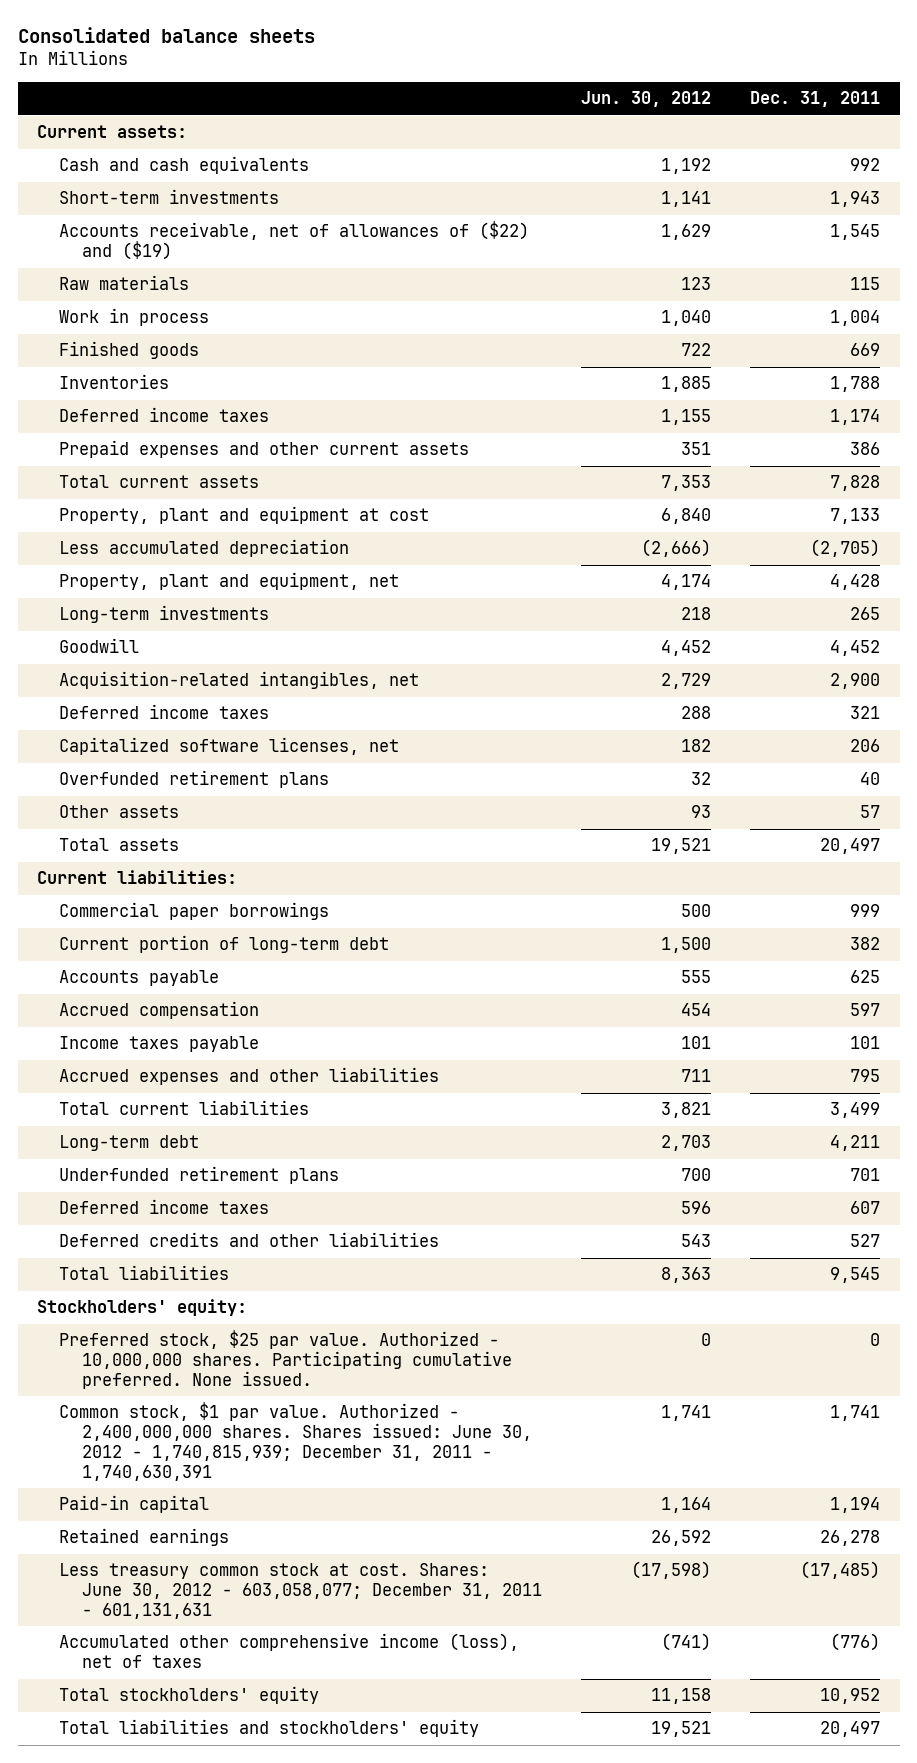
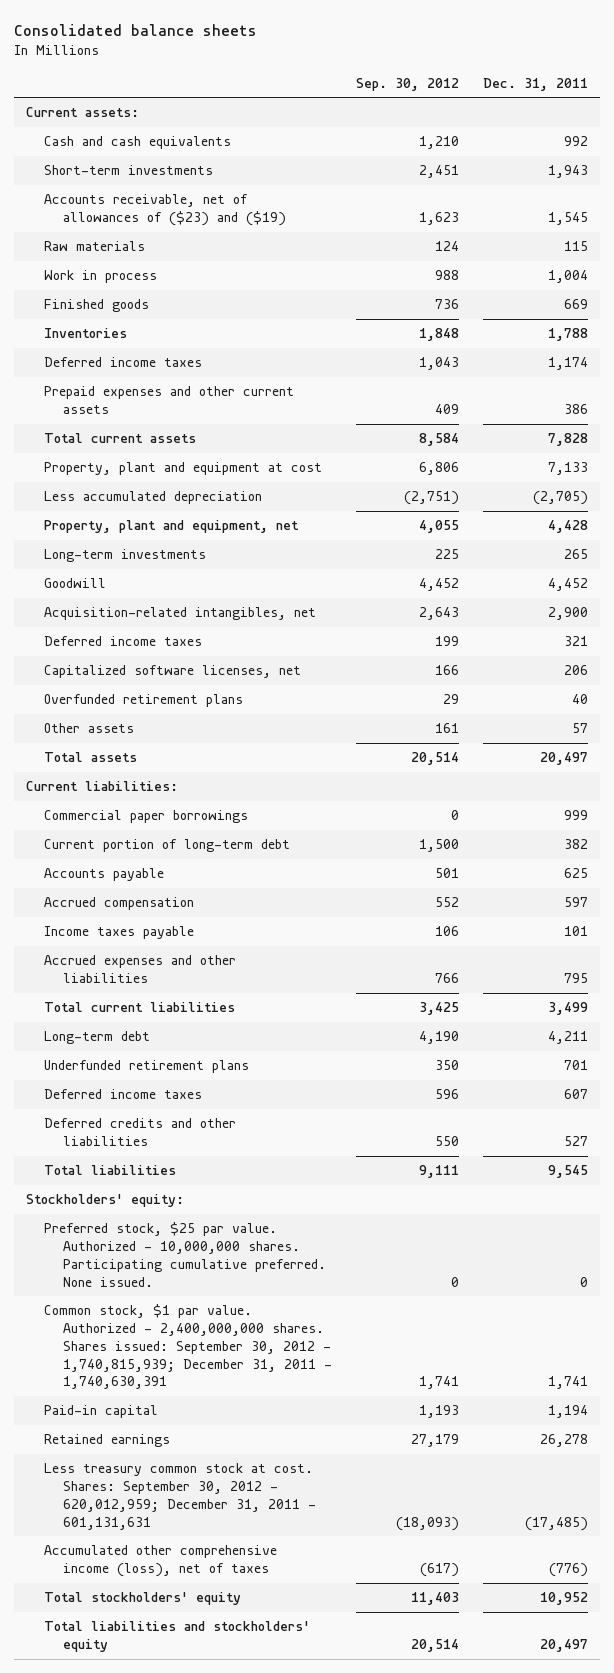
- | Jun. 30, 2012 | Dec. 31, 2011
+ | Sep. 30, 2012 | Dec. 31, 2011
- Accounts receivable, net of allowances of ($22) and ($19) | 1,629 | 1,545
+ Accounts receivable, net of allowances of ($23) and ($19) | 1,623 | 1,545
- Common stock, $1 par value. Authorized - 2,400,000,000 shares. Shares issued: June 30, 2012 - 1,740,815,939; December 31, 2011 - 1,740,630,391 | 1,741 | 1,741
+ Common stock, $1 par value. Authorized - 2,400,000,000 shares. Shares issued: September 30, 2012 - 1,740,815,939; December 31, 2011 - 1,740,630,391 | 1,741 | 1,741
- Less treasury common stock at cost. Shares: June 30, 2012 - 603,058,077; December 31, 2011 - 601,131,631 | (17,598) | (17,485)
+ Less treasury common stock at cost. Shares: September 30, 2012 - 620,012,959; December 31, 2011 - 601,131,631 | (18,093) | (17,485)

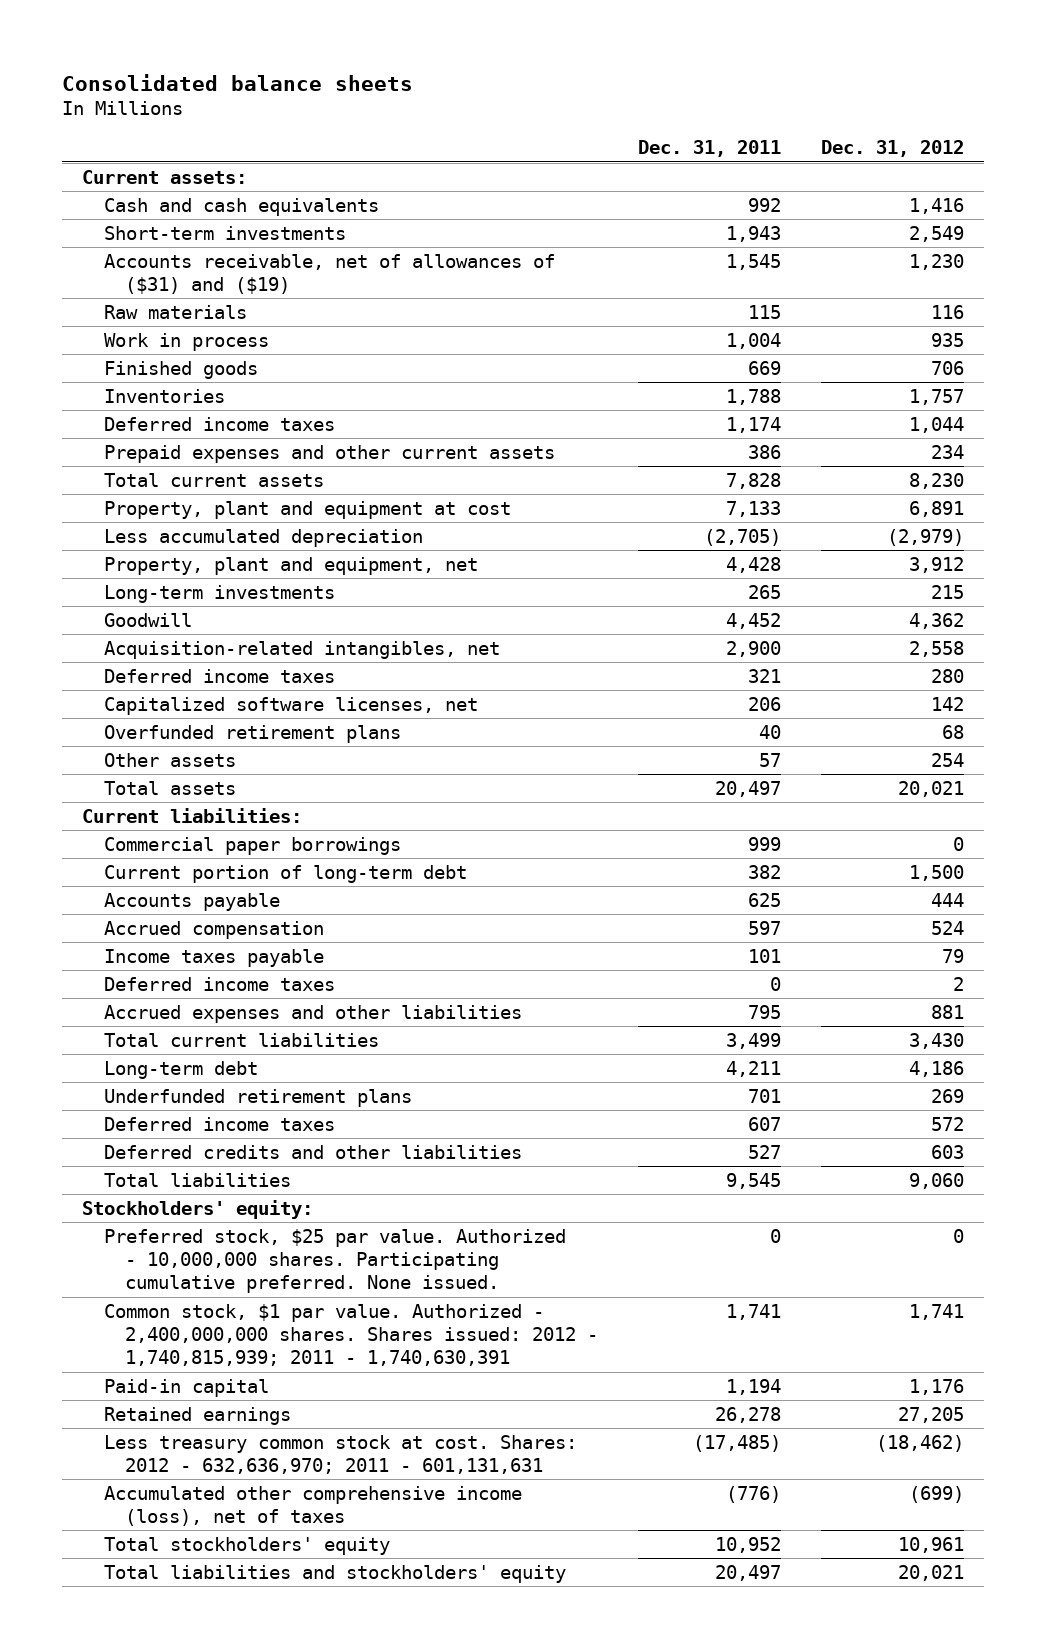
- | Sep. 30, 2012 | Dec. 31, 2011
+ | Dec. 31, 2011 | Dec. 31, 2012
- Accounts receivable, net of allowances of ($23) and ($19) | 1,623 | 1,545
+ Accounts receivable, net of allowances of ($31) and ($19) | 1,545 | 1,230
+ Deferred income taxes | 0 | 2
- Common stock, $1 par value. Authorized - 2,400,000,000 shares. Shares issued: September 30, 2012 - 1,740,815,939; December 31, 2011 - 1,740,630,391 | 1,741 | 1,741
+ Common stock, $1 par value. Authorized - 2,400,000,000 shares. Shares issued: 2012 - 1,740,815,939; 2011 - 1,740,630,391 | 1,741 | 1,741
- Less treasury common stock at cost. Shares: September 30, 2012 - 620,012,959; December 31, 2011 - 601,131,631 | (18,093) | (17,485)
+ Less treasury common stock at cost. Shares: 2012 - 632,636,970; 2011 - 601,131,631 | (17,485) | (18,462)

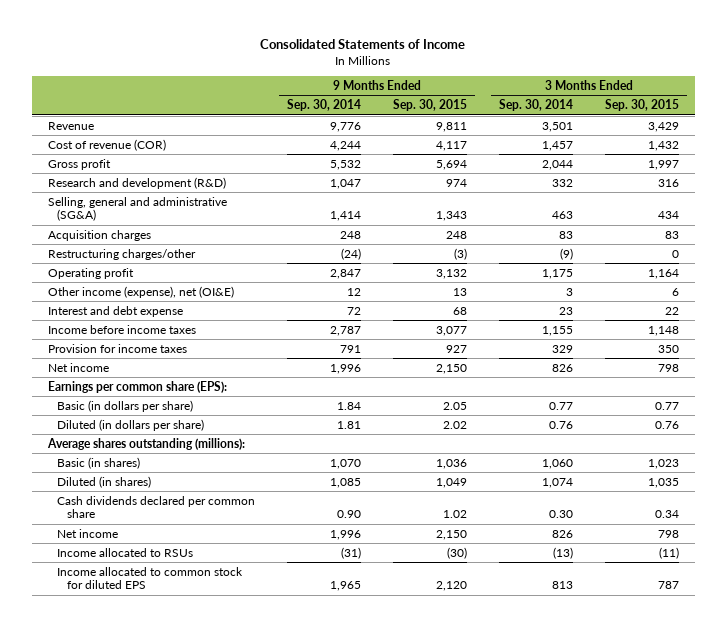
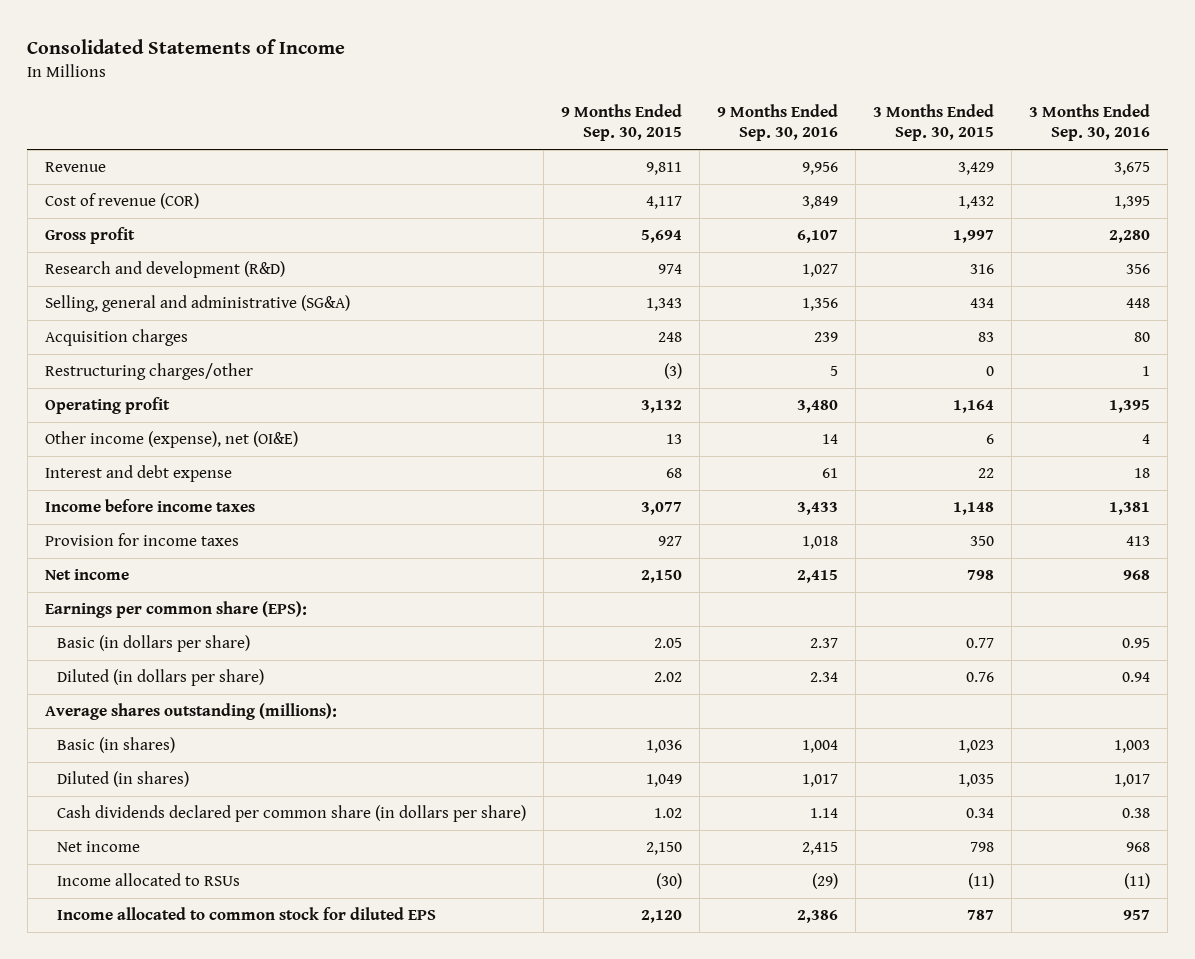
- | 9 Months Ended Sep. 30, 2014 | 9 Months Ended Sep. 30, 2015 | 3 Months Ended Sep. 30, 2014 | 3 Months Ended Sep. 30, 2015
+ | 9 Months Ended Sep. 30, 2015 | 9 Months Ended Sep. 30, 2016 | 3 Months Ended Sep. 30, 2015 | 3 Months Ended Sep. 30, 2016
- Cash dividends declared per common share | 0.90 | 1.02 | 0.30 | 0.34
+ Cash dividends declared per common share (in dollars per share) | 1.02 | 1.14 | 0.34 | 0.38

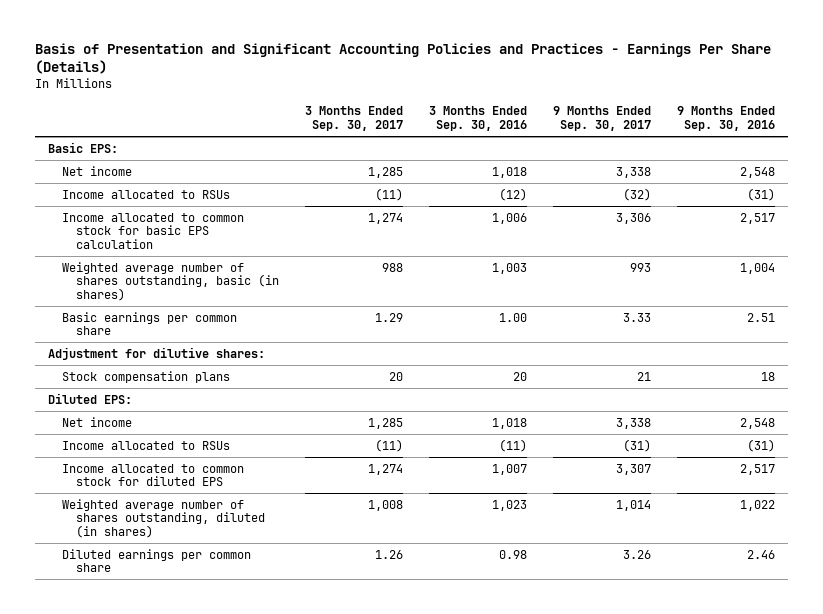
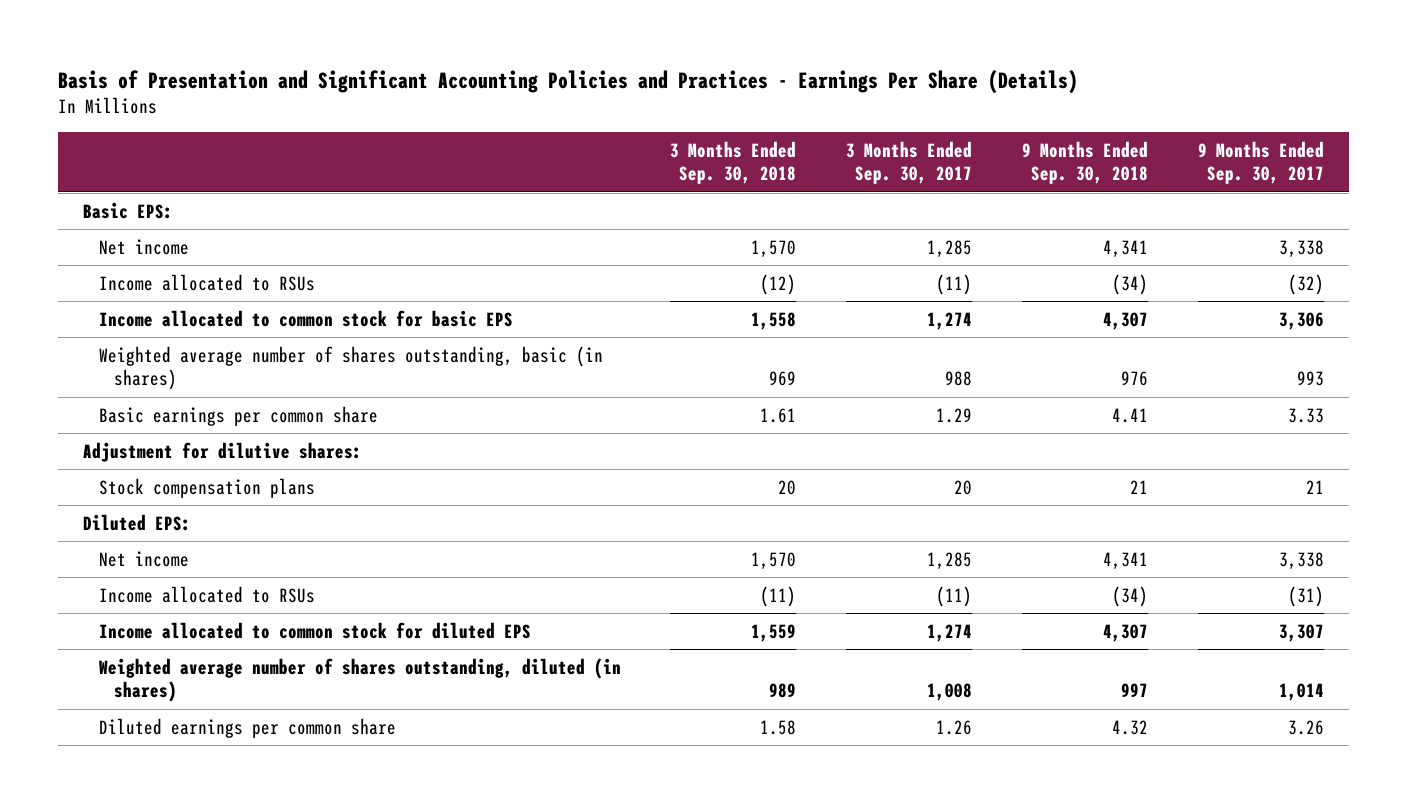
- | 3 Months Ended Sep. 30, 2017 | 3 Months Ended Sep. 30, 2016 | 9 Months Ended Sep. 30, 2017 | 9 Months Ended Sep. 30, 2016
+ | 3 Months Ended Sep. 30, 2018 | 3 Months Ended Sep. 30, 2017 | 9 Months Ended Sep. 30, 2018 | 9 Months Ended Sep. 30, 2017
- Income allocated to common stock for basic EPS calculation | 1,274 | 1,006 | 3,306 | 2,517
+ Income allocated to common stock for basic EPS | 1,558 | 1,274 | 4,307 | 3,306

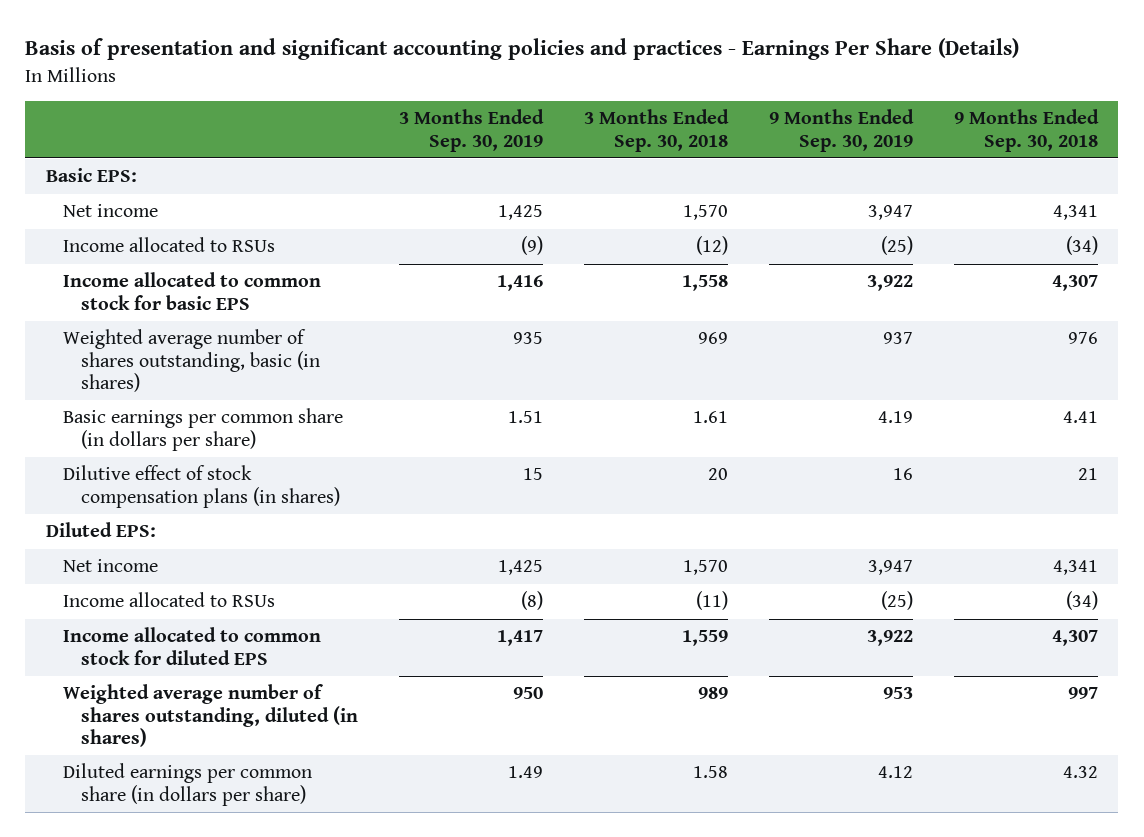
- Basis of Presentation and Significant Accounting Policies and Practices - Earnings Per Share (Details)
+ Basis of presentation and significant accounting policies and practices - Earnings Per Share (Details)
- | 3 Months Ended Sep. 30, 2018 | 3 Months Ended Sep. 30, 2017 | 9 Months Ended Sep. 30, 2018 | 9 Months Ended Sep. 30, 2017
+ | 3 Months Ended Sep. 30, 2019 | 3 Months Ended Sep. 30, 2018 | 9 Months Ended Sep. 30, 2019 | 9 Months Ended Sep. 30, 2018
- Basic earnings per common share | 1.61 | 1.29 | 4.41 | 3.33
- Adjustment for dilutive shares:
- Stock compensation plans | 20 | 20 | 21 | 21
+ Basic earnings per common share (in dollars per share) | 1.51 | 1.61 | 4.19 | 4.41
+ Dilutive effect of stock compensation plans (in shares) | 15 | 20 | 16 | 21
- Diluted earnings per common share | 1.58 | 1.26 | 4.32 | 3.26
+ Diluted earnings per common share (in dollars per share) | 1.49 | 1.58 | 4.12 | 4.32

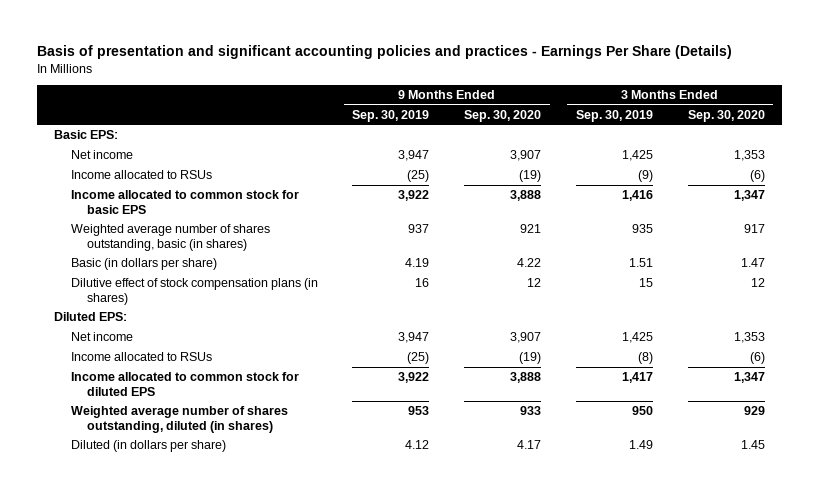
- | 3 Months Ended Sep. 30, 2019 | 3 Months Ended Sep. 30, 2018 | 9 Months Ended Sep. 30, 2019 | 9 Months Ended Sep. 30, 2018
+ | 9 Months Ended Sep. 30, 2019 | 9 Months Ended Sep. 30, 2020 | 3 Months Ended Sep. 30, 2019 | 3 Months Ended Sep. 30, 2020
- Basic earnings per common share (in dollars per share) | 1.51 | 1.61 | 4.19 | 4.41
+ Basic (in dollars per share) | 4.19 | 4.22 | 1.51 | 1.47
- Diluted earnings per common share (in dollars per share) | 1.49 | 1.58 | 4.12 | 4.32
+ Diluted (in dollars per share) | 4.12 | 4.17 | 1.49 | 1.45

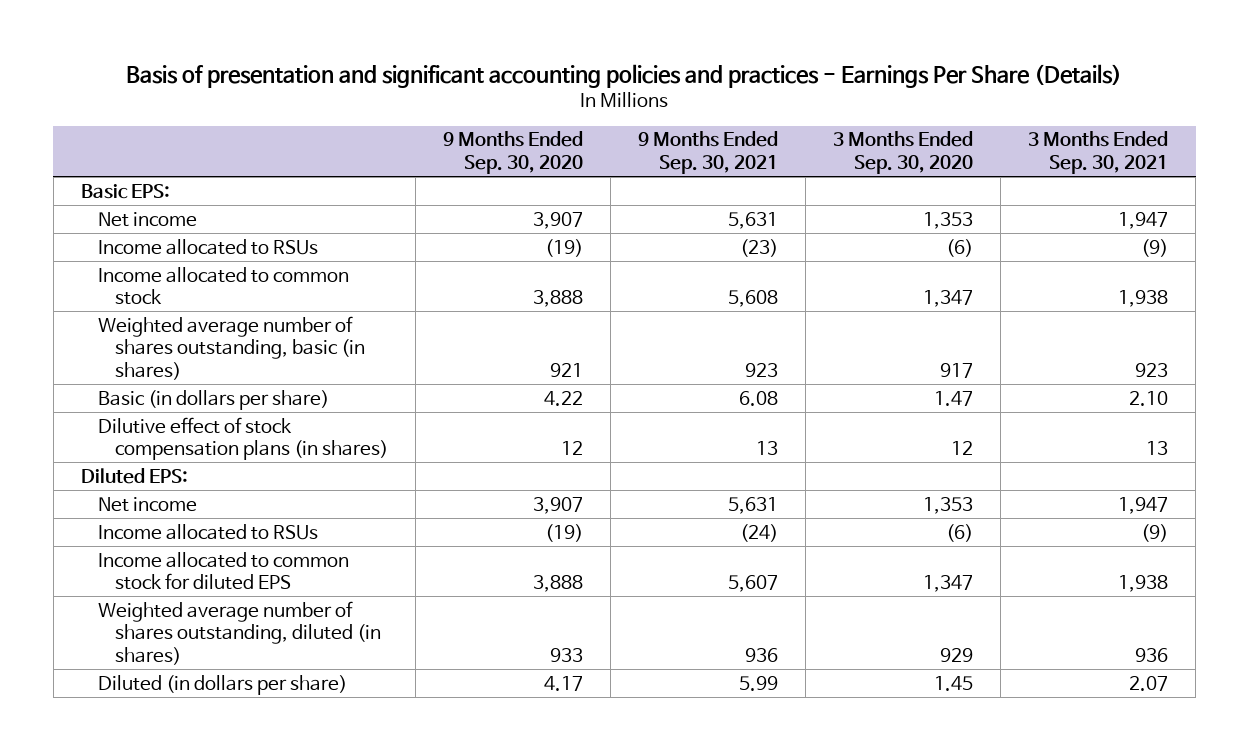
- | 9 Months Ended Sep. 30, 2019 | 9 Months Ended Sep. 30, 2020 | 3 Months Ended Sep. 30, 2019 | 3 Months Ended Sep. 30, 2020
+ | 9 Months Ended Sep. 30, 2020 | 9 Months Ended Sep. 30, 2021 | 3 Months Ended Sep. 30, 2020 | 3 Months Ended Sep. 30, 2021
- Income allocated to common stock for basic EPS | 3,922 | 3,888 | 1,416 | 1,347
+ Income allocated to common stock | 3,888 | 5,608 | 1,347 | 1,938

